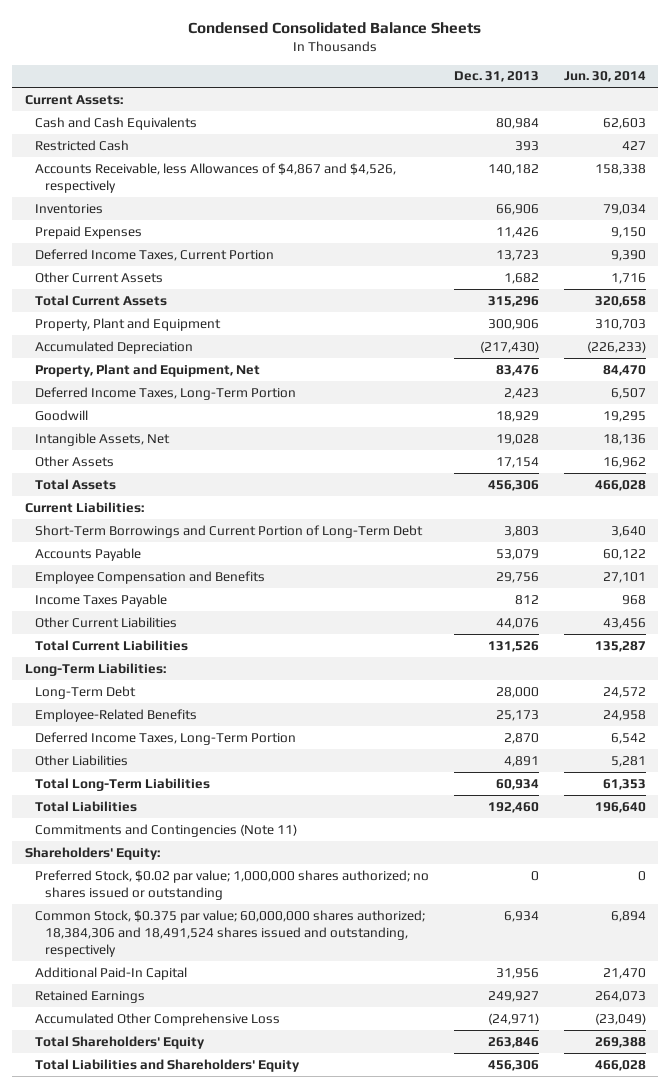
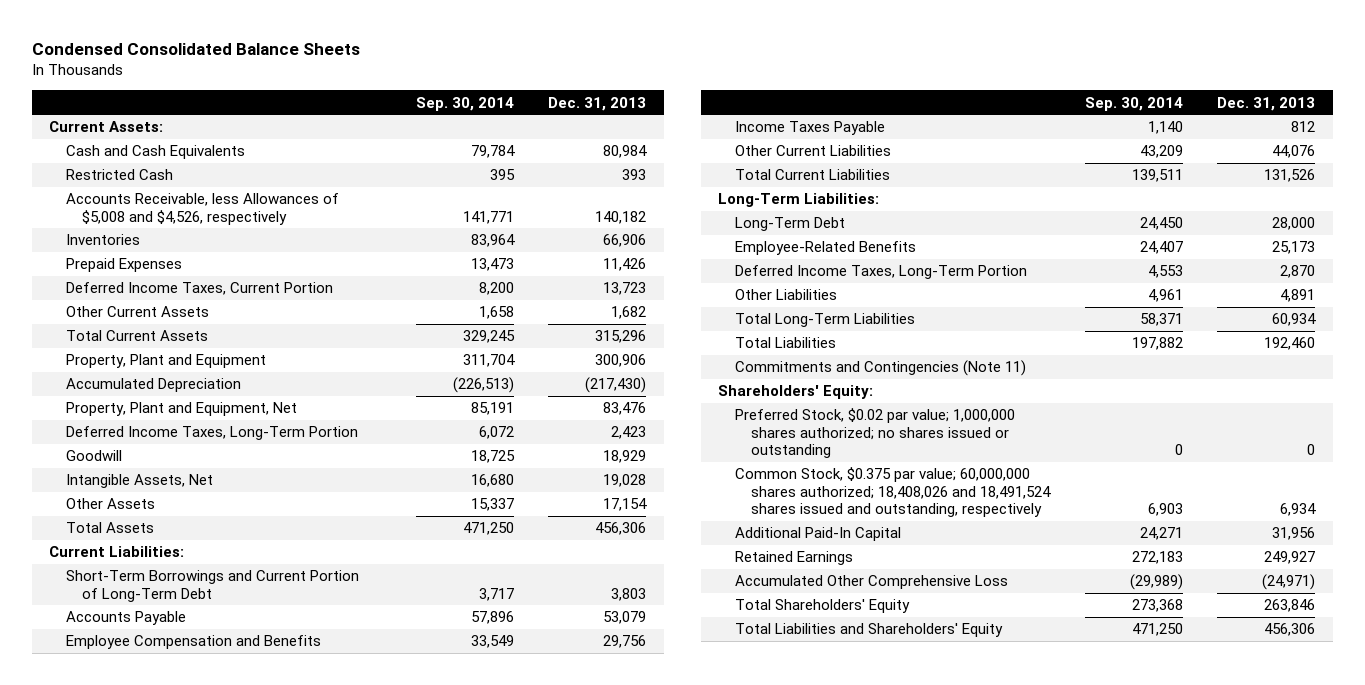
- | Dec. 31, 2013 | Jun. 30, 2014
+ | Sep. 30, 2014 | Dec. 31, 2013
- Accounts Receivable, less Allowances of $4,867 and $4,526, respectively | 140,182 | 158,338
+ Accounts Receivable, less Allowances of $5,008 and $4,526, respectively | 141,771 | 140,182
- Common Stock, $0.375 par value; 60,000,000 shares authorized; 18,384,306 and 18,491,524 shares issued and outstanding, respectively | 6,934 | 6,894
+ Common Stock, $0.375 par value; 60,000,000 shares authorized; 18,408,026 and 18,491,524 shares issued and outstanding, respectively | 6,903 | 6,934

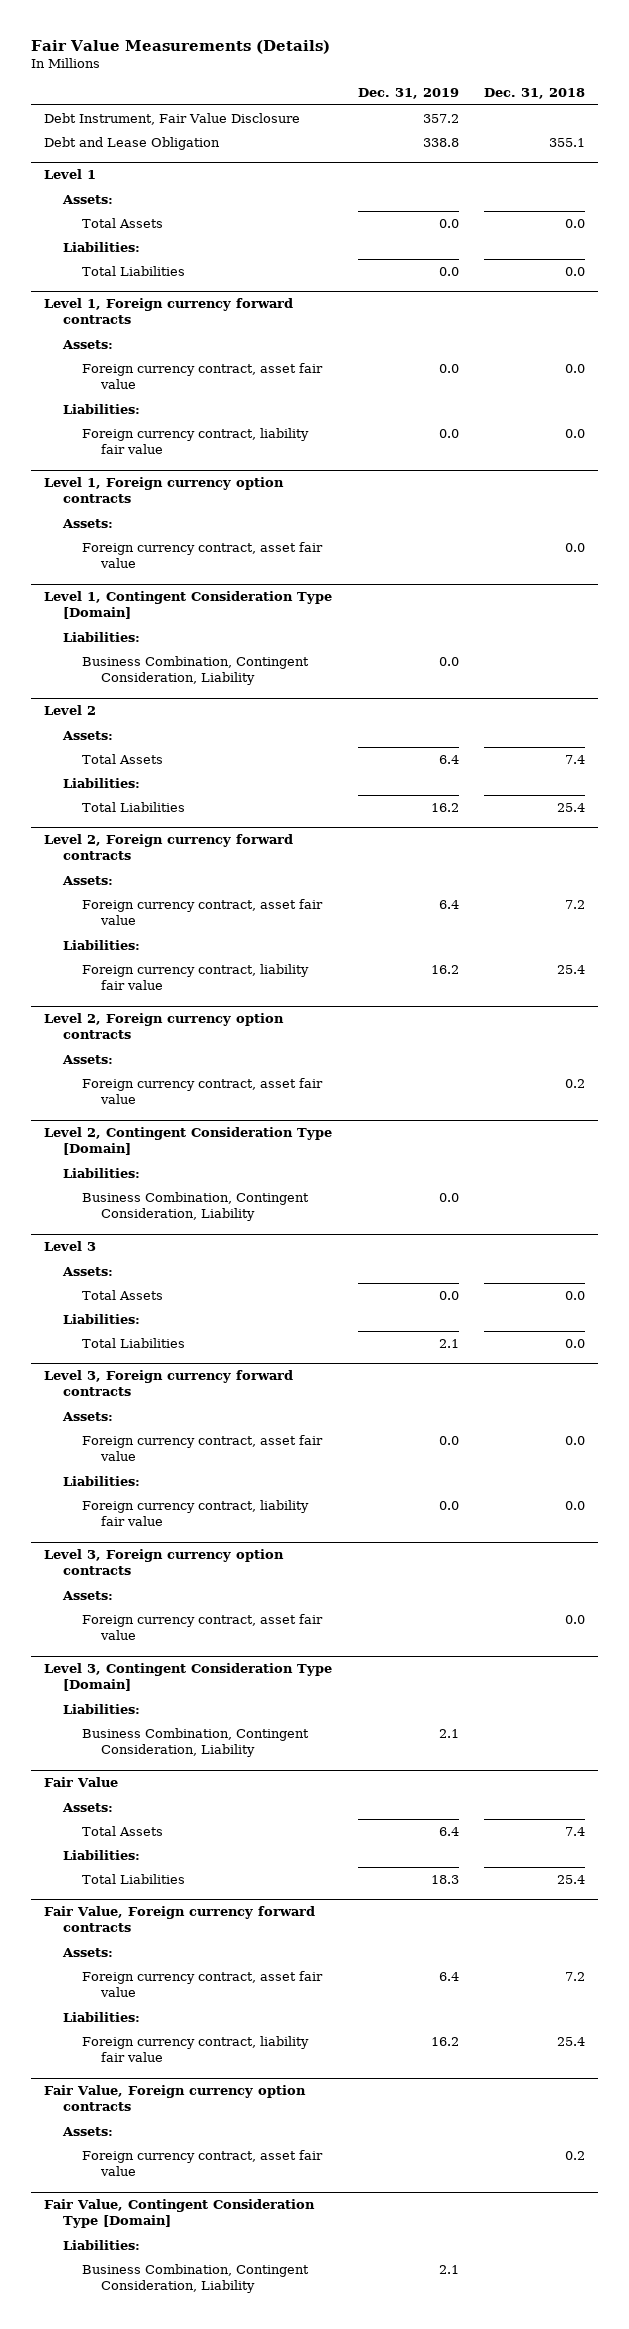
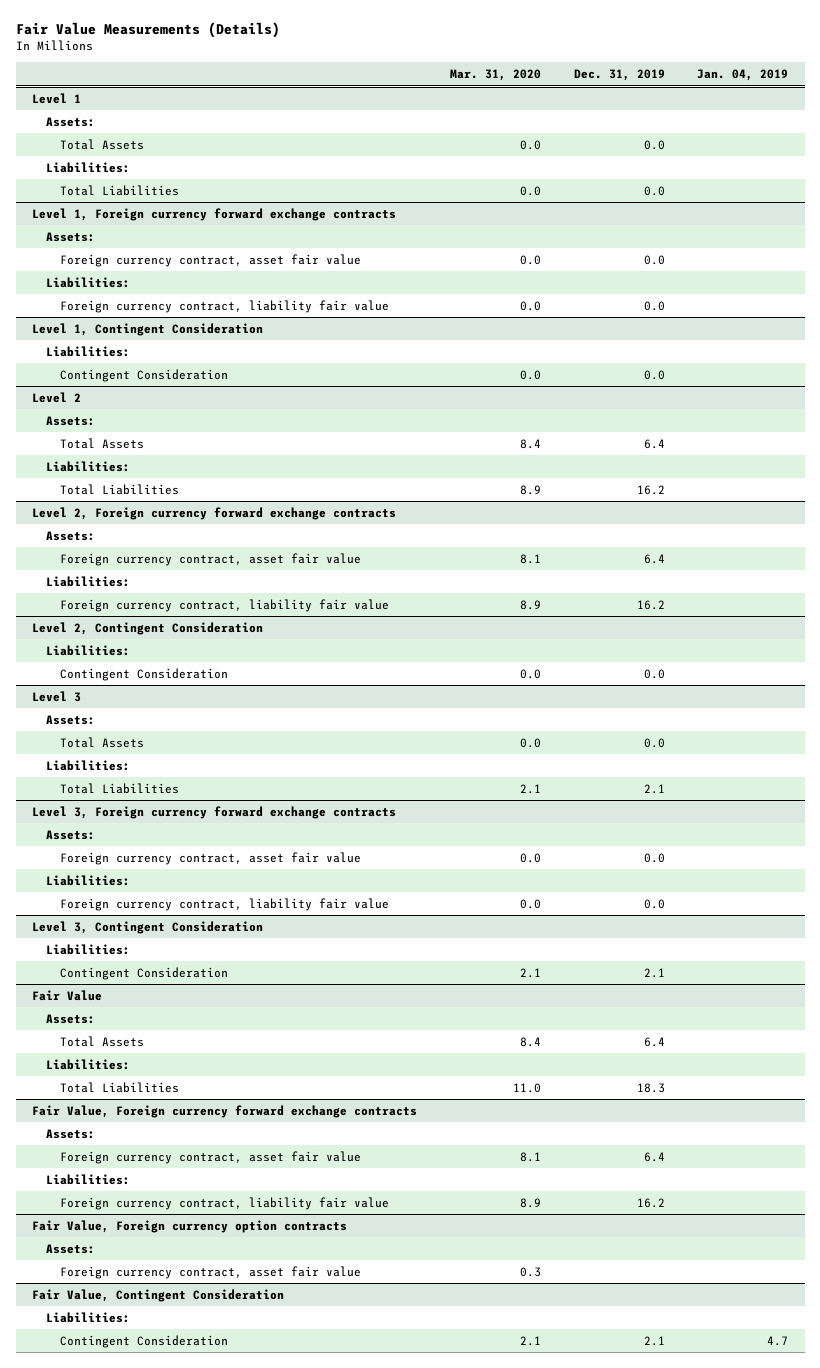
- | Dec. 31, 2019 | Dec. 31, 2018
+ | Mar. 31, 2020 | Dec. 31, 2019 | Jan. 04, 2019
- Debt Instrument, Fair Value Disclosure | 357.2 |
- Debt and Lease Obligation | 338.8 | 355.1
- Level 1, Foreign currency forward contracts
+ Level 1, Foreign currency forward exchange contracts
- Level 1, Foreign currency option contracts
- Assets:
- Foreign currency contract, asset fair value | | 0.0
- Level 1, Contingent Consideration Type [Domain]
+ Level 1, Contingent Consideration
- Business Combination, Contingent Consideration, Liability | 0.0 |
+ Contingent Consideration | 0.0 | 0.0 |
- Level 2, Foreign currency forward contracts
+ Level 2, Foreign currency forward exchange contracts
- Level 2, Foreign currency option contracts
- Assets:
- Foreign currency contract, asset fair value | | 0.2
- Level 2, Contingent Consideration Type [Domain]
+ Level 2, Contingent Consideration
- Business Combination, Contingent Consideration, Liability | 0.0 |
+ Contingent Consideration | 0.0 | 0.0 |
- Level 3, Foreign currency forward contracts
+ Level 3, Foreign currency forward exchange contracts
- Level 3, Foreign currency option contracts
- Assets:
- Foreign currency contract, asset fair value | | 0.0
- Level 3, Contingent Consideration Type [Domain]
+ Level 3, Contingent Consideration
- Business Combination, Contingent Consideration, Liability | 2.1 |
+ Contingent Consideration | 2.1 | 2.1 |
- Fair Value, Foreign currency forward contracts
+ Fair Value, Foreign currency forward exchange contracts
- Fair Value, Contingent Consideration Type [Domain]
+ Fair Value, Contingent Consideration
- Business Combination, Contingent Consideration, Liability | 2.1 |
+ Contingent Consideration | 2.1 | 2.1 | 4.7

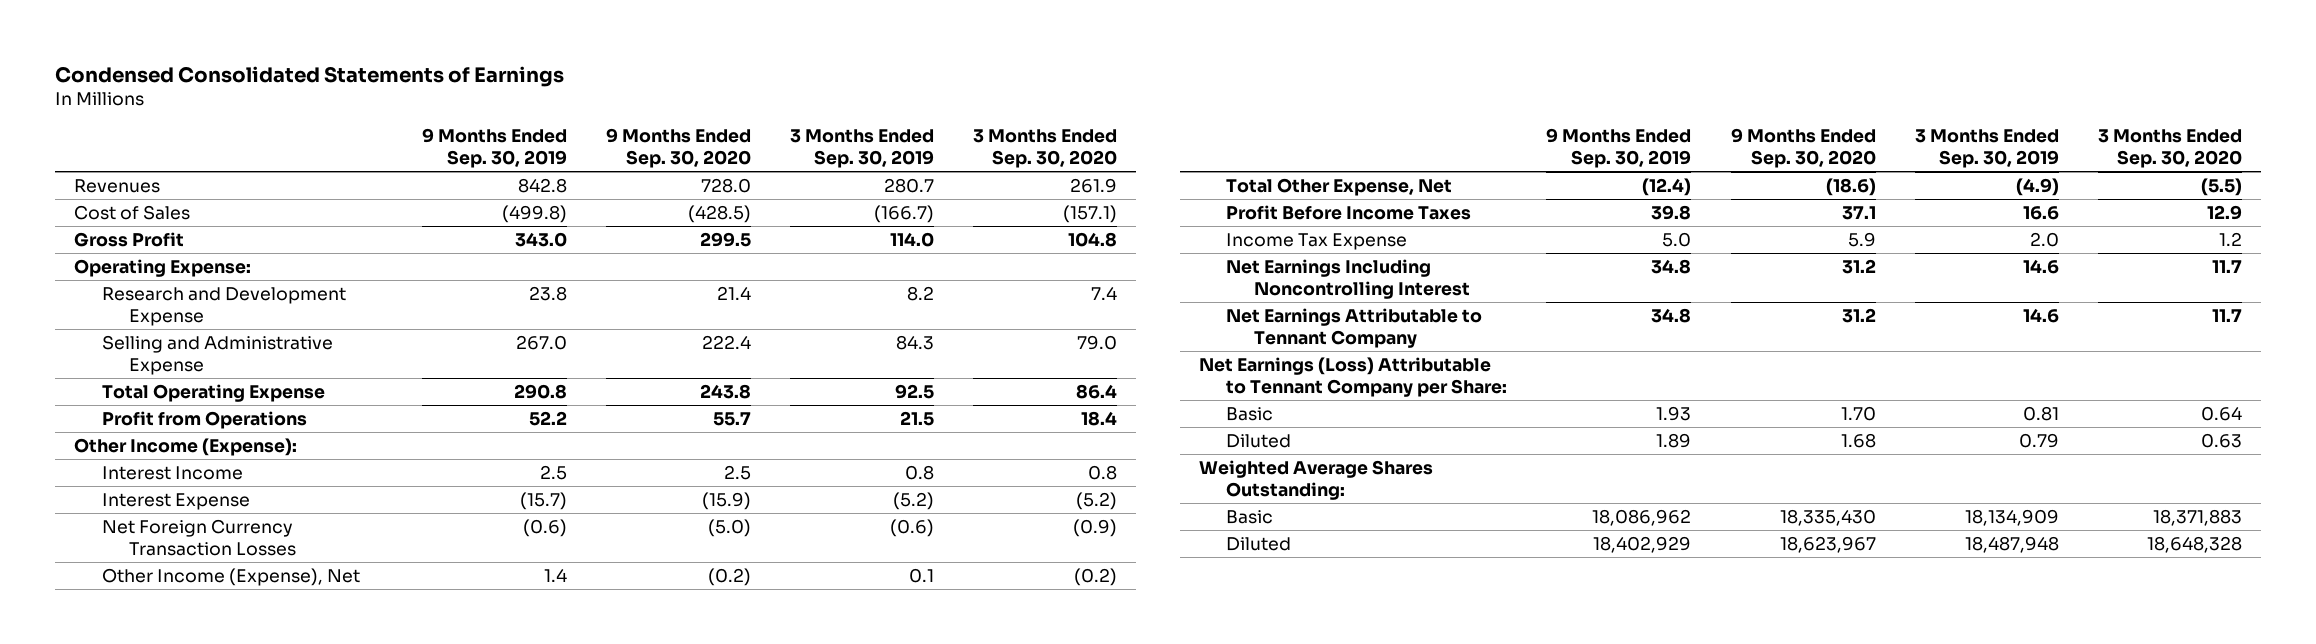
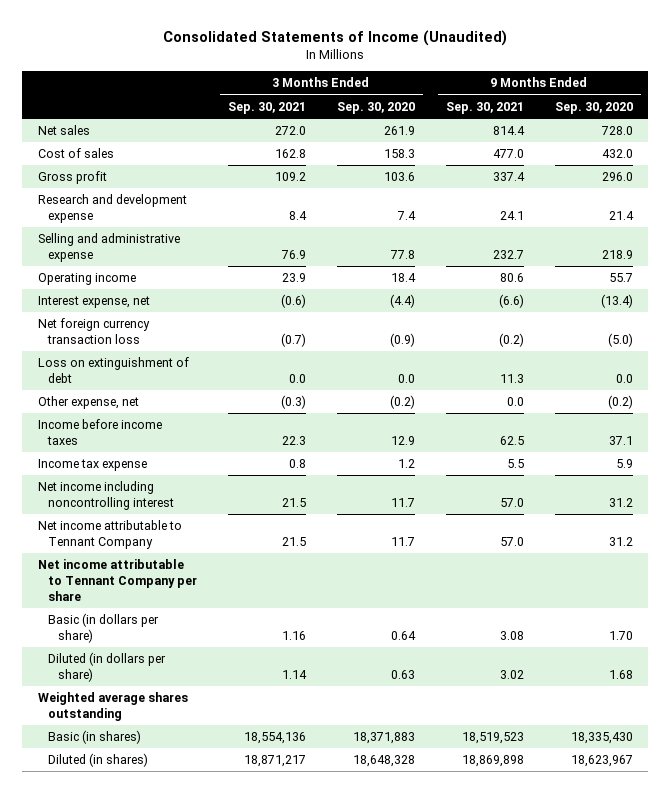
- Condensed Consolidated Statements of Earnings
+ Consolidated Statements of Income (Unaudited)
- | 9 Months Ended Sep. 30, 2019 | 9 Months Ended Sep. 30, 2020 | 3 Months Ended Sep. 30, 2019 | 3 Months Ended Sep. 30, 2020
+ | 3 Months Ended Sep. 30, 2021 | 3 Months Ended Sep. 30, 2020 | 9 Months Ended Sep. 30, 2021 | 9 Months Ended Sep. 30, 2020
- Revenues | 842.8 | 728.0 | 280.7 | 261.9
- Cost of Sales | (499.8) | (428.5) | (166.7) | (157.1)
- Gross Profit | 343.0 | 299.5 | 114.0 | 104.8
- Operating Expense:
- Research and Development Expense | 23.8 | 21.4 | 8.2 | 7.4
- Selling and Administrative Expense | 267.0 | 222.4 | 84.3 | 79.0
- Total Operating Expense | 290.8 | 243.8 | 92.5 | 86.4
- Profit from Operations | 52.2 | 55.7 | 21.5 | 18.4
- Other Income (Expense):
- Interest Income | 2.5 | 2.5 | 0.8 | 0.8
- Interest Expense | (15.7) | (15.9) | (5.2) | (5.2)
- Net Foreign Currency Transaction Losses | (0.6) | (5.0) | (0.6) | (0.9)
- Other Income (Expense), Net | 1.4 | (0.2) | 0.1 | (0.2)
- Total Other Expense, Net | (12.4) | (18.6) | (4.9) | (5.5)
- Profit Before Income Taxes | 39.8 | 37.1 | 16.6 | 12.9
- Income Tax Expense | 5.0 | 5.9 | 2.0 | 1.2
- Net Earnings Including Noncontrolling Interest | 34.8 | 31.2 | 14.6 | 11.7
- Net Earnings Attributable to Tennant Company | 34.8 | 31.2 | 14.6 | 11.7
- Net Earnings (Loss) Attributable to Tennant Company per Share:
- Basic | 1.93 | 1.70 | 0.81 | 0.64
- Diluted | 1.89 | 1.68 | 0.79 | 0.63
- Weighted Average Shares Outstanding:
- Basic | 18,086,962 | 18,335,430 | 18,134,909 | 18,371,883
- Diluted | 18,402,929 | 18,623,967 | 18,487,948 | 18,648,328
+ Net sales | 272.0 | 261.9 | 814.4 | 728.0
+ Cost of sales | 162.8 | 158.3 | 477.0 | 432.0
+ Gross profit | 109.2 | 103.6 | 337.4 | 296.0
+ Research and development expense | 8.4 | 7.4 | 24.1 | 21.4
+ Selling and administrative expense | 76.9 | 77.8 | 232.7 | 218.9
+ Operating income | 23.9 | 18.4 | 80.6 | 55.7
+ Interest expense, net | (0.6) | (4.4) | (6.6) | (13.4)
+ Net foreign currency transaction loss | (0.7) | (0.9) | (0.2) | (5.0)
+ Loss on extinguishment of debt | 0.0 | 0.0 | 11.3 | 0.0
+ Other expense, net | (0.3) | (0.2) | 0.0 | (0.2)
+ Income before income taxes | 22.3 | 12.9 | 62.5 | 37.1
+ Income tax expense | 0.8 | 1.2 | 5.5 | 5.9
+ Net income including noncontrolling interest | 21.5 | 11.7 | 57.0 | 31.2
+ Net income attributable to Tennant Company | 21.5 | 11.7 | 57.0 | 31.2
+ Net income attributable to Tennant Company per share
+ Basic (in dollars per share) | 1.16 | 0.64 | 3.08 | 1.70
+ Diluted (in dollars per share) | 1.14 | 0.63 | 3.02 | 1.68
+ Weighted average shares outstanding
+ Basic (in shares) | 18,554,136 | 18,371,883 | 18,519,523 | 18,335,430
+ Diluted (in shares) | 18,871,217 | 18,648,328 | 18,869,898 | 18,623,967

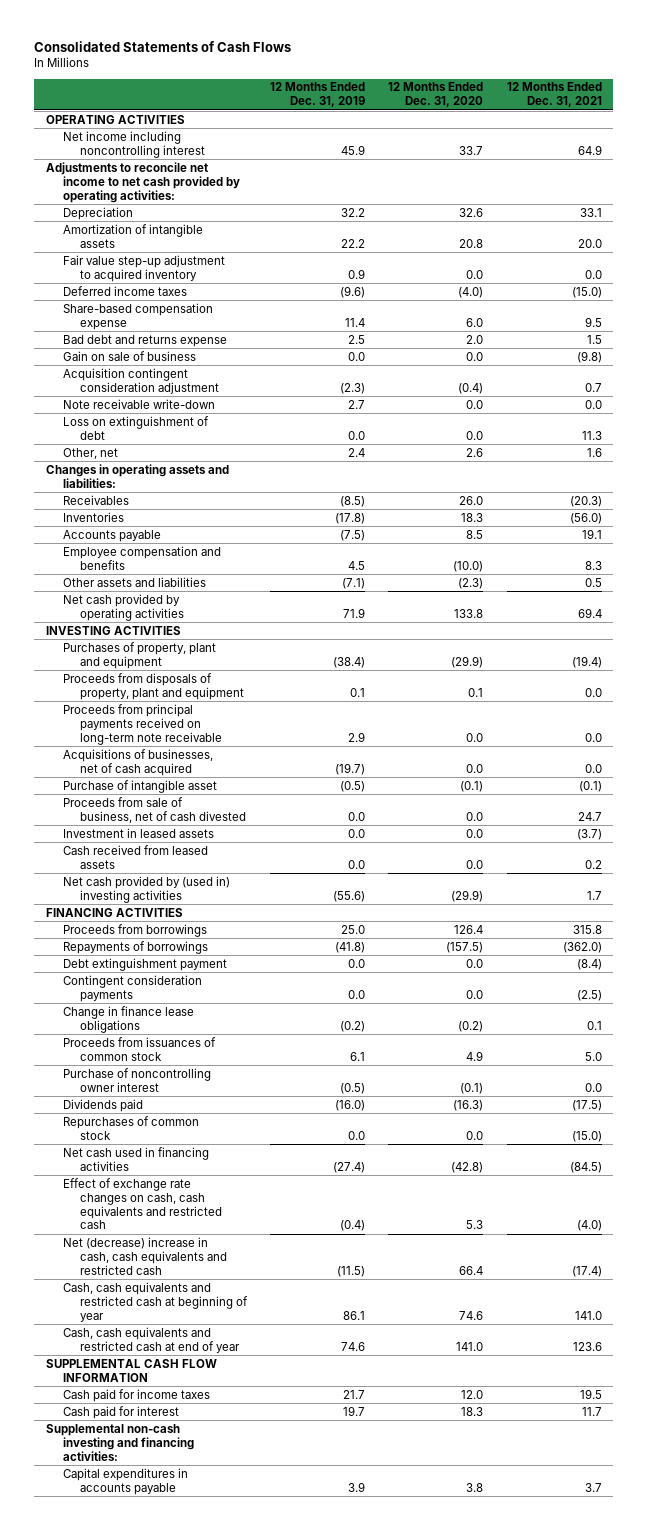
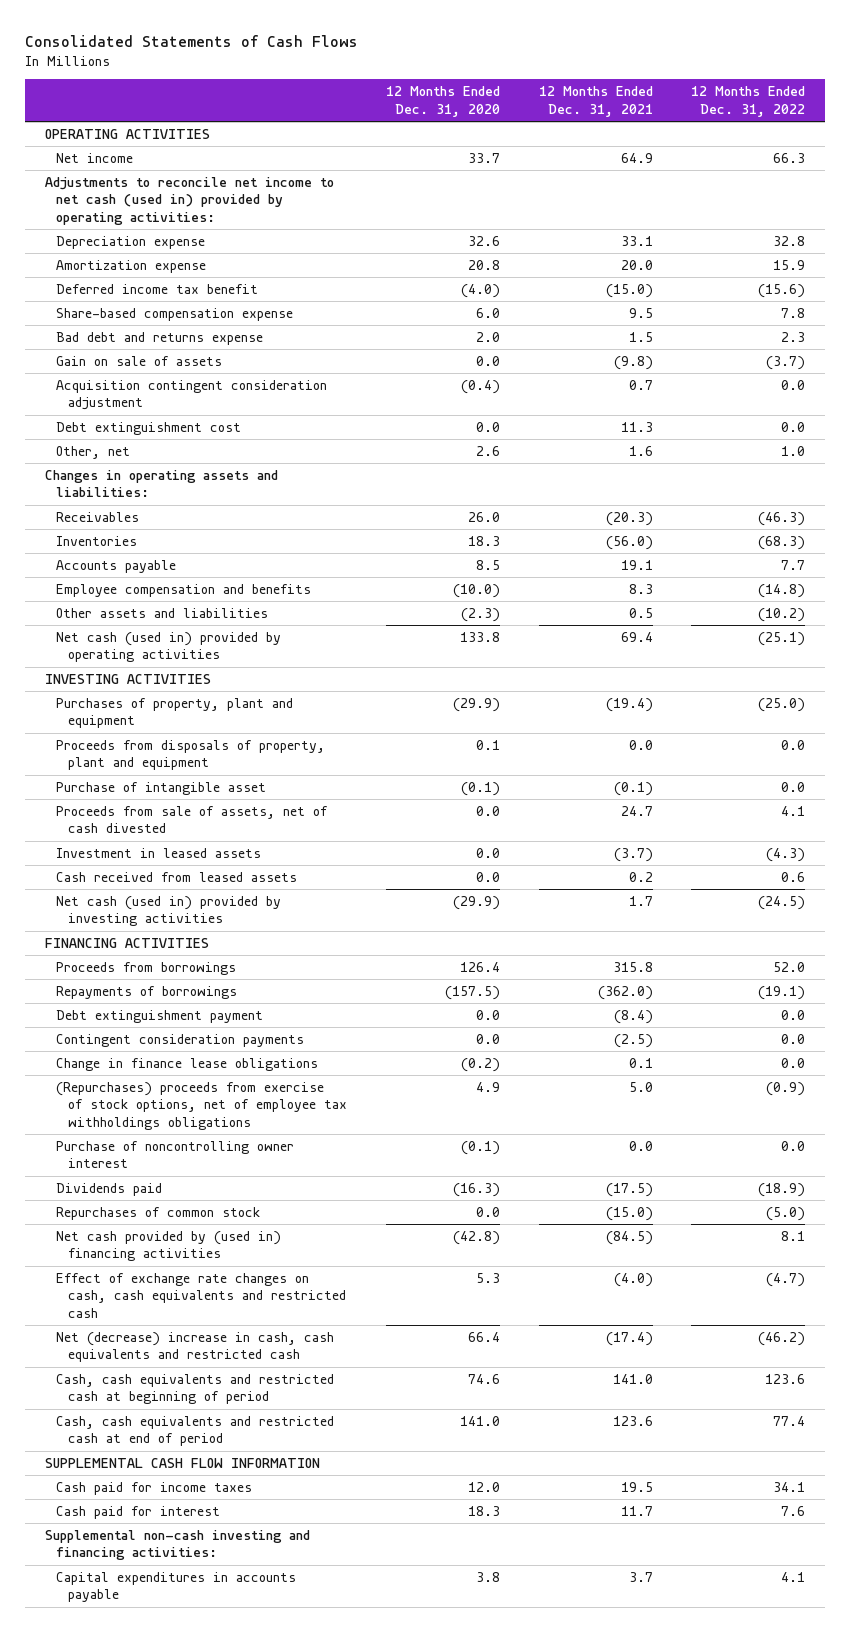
- | 12 Months Ended Dec. 31, 2019 | 12 Months Ended Dec. 31, 2020 | 12 Months Ended Dec. 31, 2021
+ | 12 Months Ended Dec. 31, 2020 | 12 Months Ended Dec. 31, 2021 | 12 Months Ended Dec. 31, 2022
- Net income including noncontrolling interest | 45.9 | 33.7 | 64.9
- Adjustments to reconcile net income to net cash provided by operating activities:
- Depreciation | 32.2 | 32.6 | 33.1
- Amortization of intangible assets | 22.2 | 20.8 | 20.0
- Fair value step-up adjustment to acquired inventory | 0.9 | 0.0 | 0.0
- Deferred income taxes | (9.6) | (4.0) | (15.0)
+ Net income | 33.7 | 64.9 | 66.3
+ Adjustments to reconcile net income to net cash (used in) provided by operating activities:
+ Depreciation expense | 32.6 | 33.1 | 32.8
+ Amortization expense | 20.8 | 20.0 | 15.9
+ Deferred income tax benefit | (4.0) | (15.0) | (15.6)
- Gain on sale of business | 0.0 | 0.0 | (9.8)
+ Gain on sale of assets | 0.0 | (9.8) | (3.7)
- Note receivable write-down | 2.7 | 0.0 | 0.0
- Loss on extinguishment of debt | 0.0 | 0.0 | 11.3
+ Debt extinguishment cost | 0.0 | 11.3 | 0.0
- Net cash provided by operating activities | 71.9 | 133.8 | 69.4
+ Net cash (used in) provided by operating activities | 133.8 | 69.4 | (25.1)
- Proceeds from principal payments received on long-term note receivable | 2.9 | 0.0 | 0.0
- Acquisitions of businesses, net of cash acquired | (19.7) | 0.0 | 0.0
- Proceeds from sale of business, net of cash divested | 0.0 | 0.0 | 24.7
+ Proceeds from sale of assets, net of cash divested | 0.0 | 24.7 | 4.1
- Net cash provided by (used in) investing activities | (55.6) | (29.9) | 1.7
+ Net cash (used in) provided by investing activities | (29.9) | 1.7 | (24.5)
- Proceeds from issuances of common stock | 6.1 | 4.9 | 5.0
+ (Repurchases) proceeds from exercise of stock options, net of employee tax withholdings obligations | 4.9 | 5.0 | (0.9)
- Net cash used in financing activities | (27.4) | (42.8) | (84.5)
+ Net cash provided by (used in) financing activities | (42.8) | (84.5) | 8.1
- Cash, cash equivalents and restricted cash at beginning of year | 86.1 | 74.6 | 141.0
- Cash, cash equivalents and restricted cash at end of year | 74.6 | 141.0 | 123.6
+ Cash, cash equivalents and restricted cash at beginning of period | 74.6 | 141.0 | 123.6
+ Cash, cash equivalents and restricted cash at end of period | 141.0 | 123.6 | 77.4

